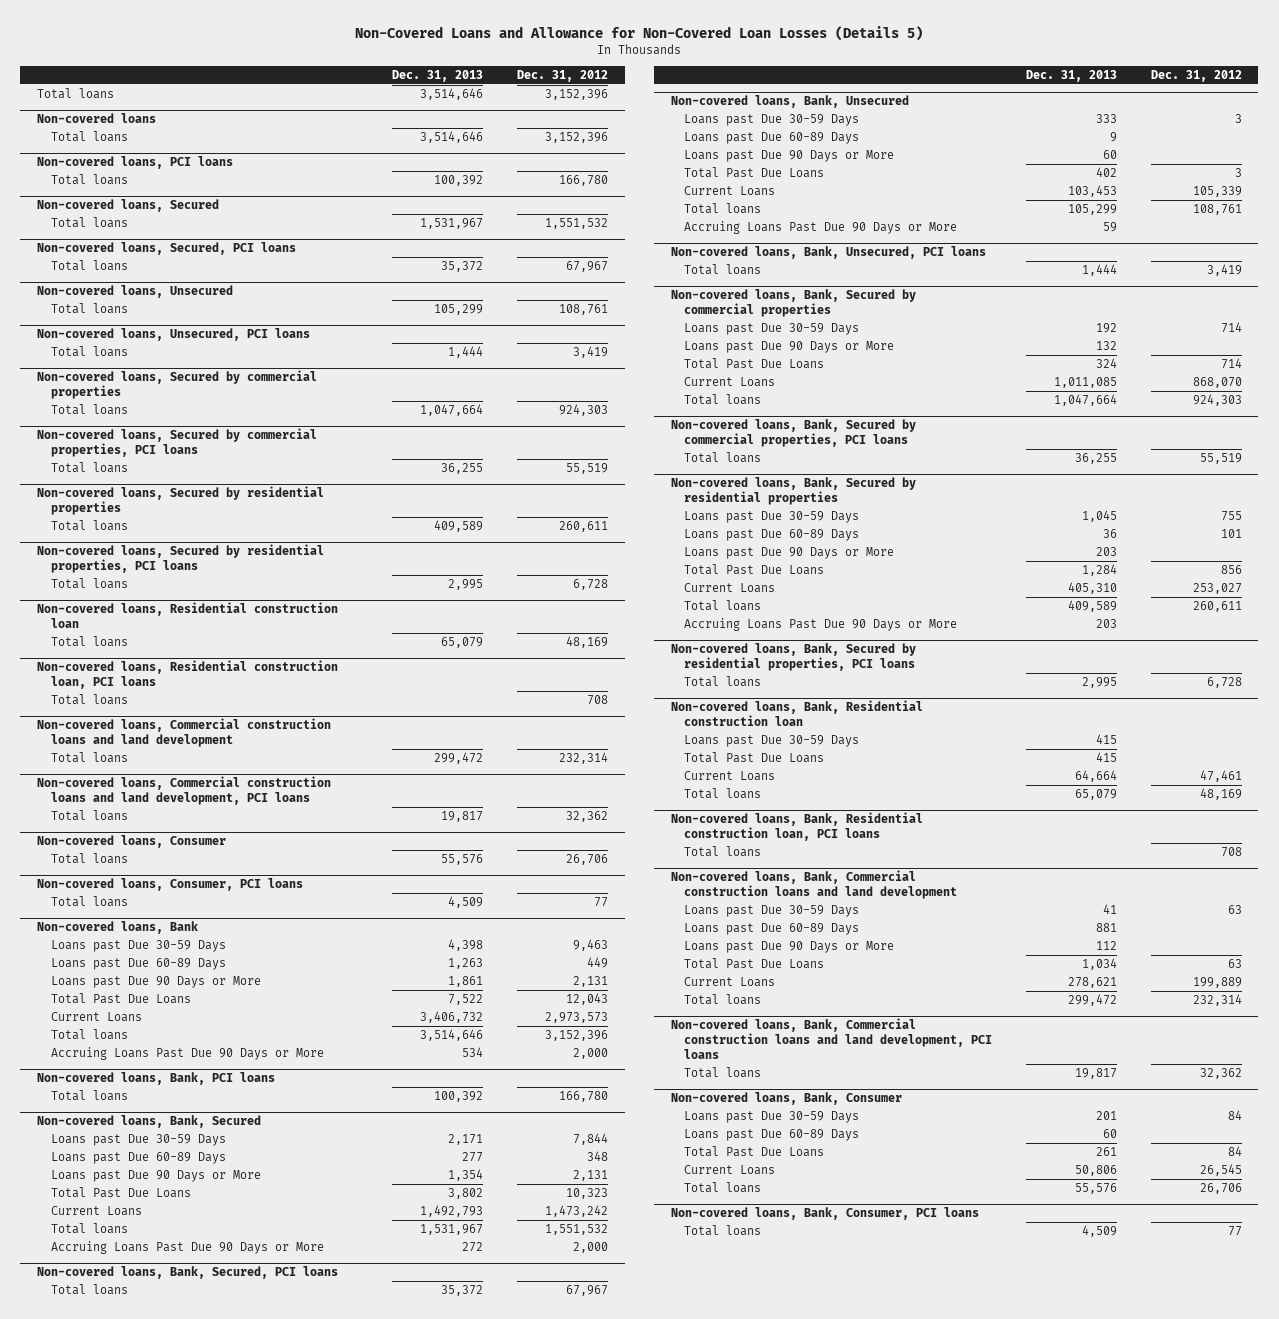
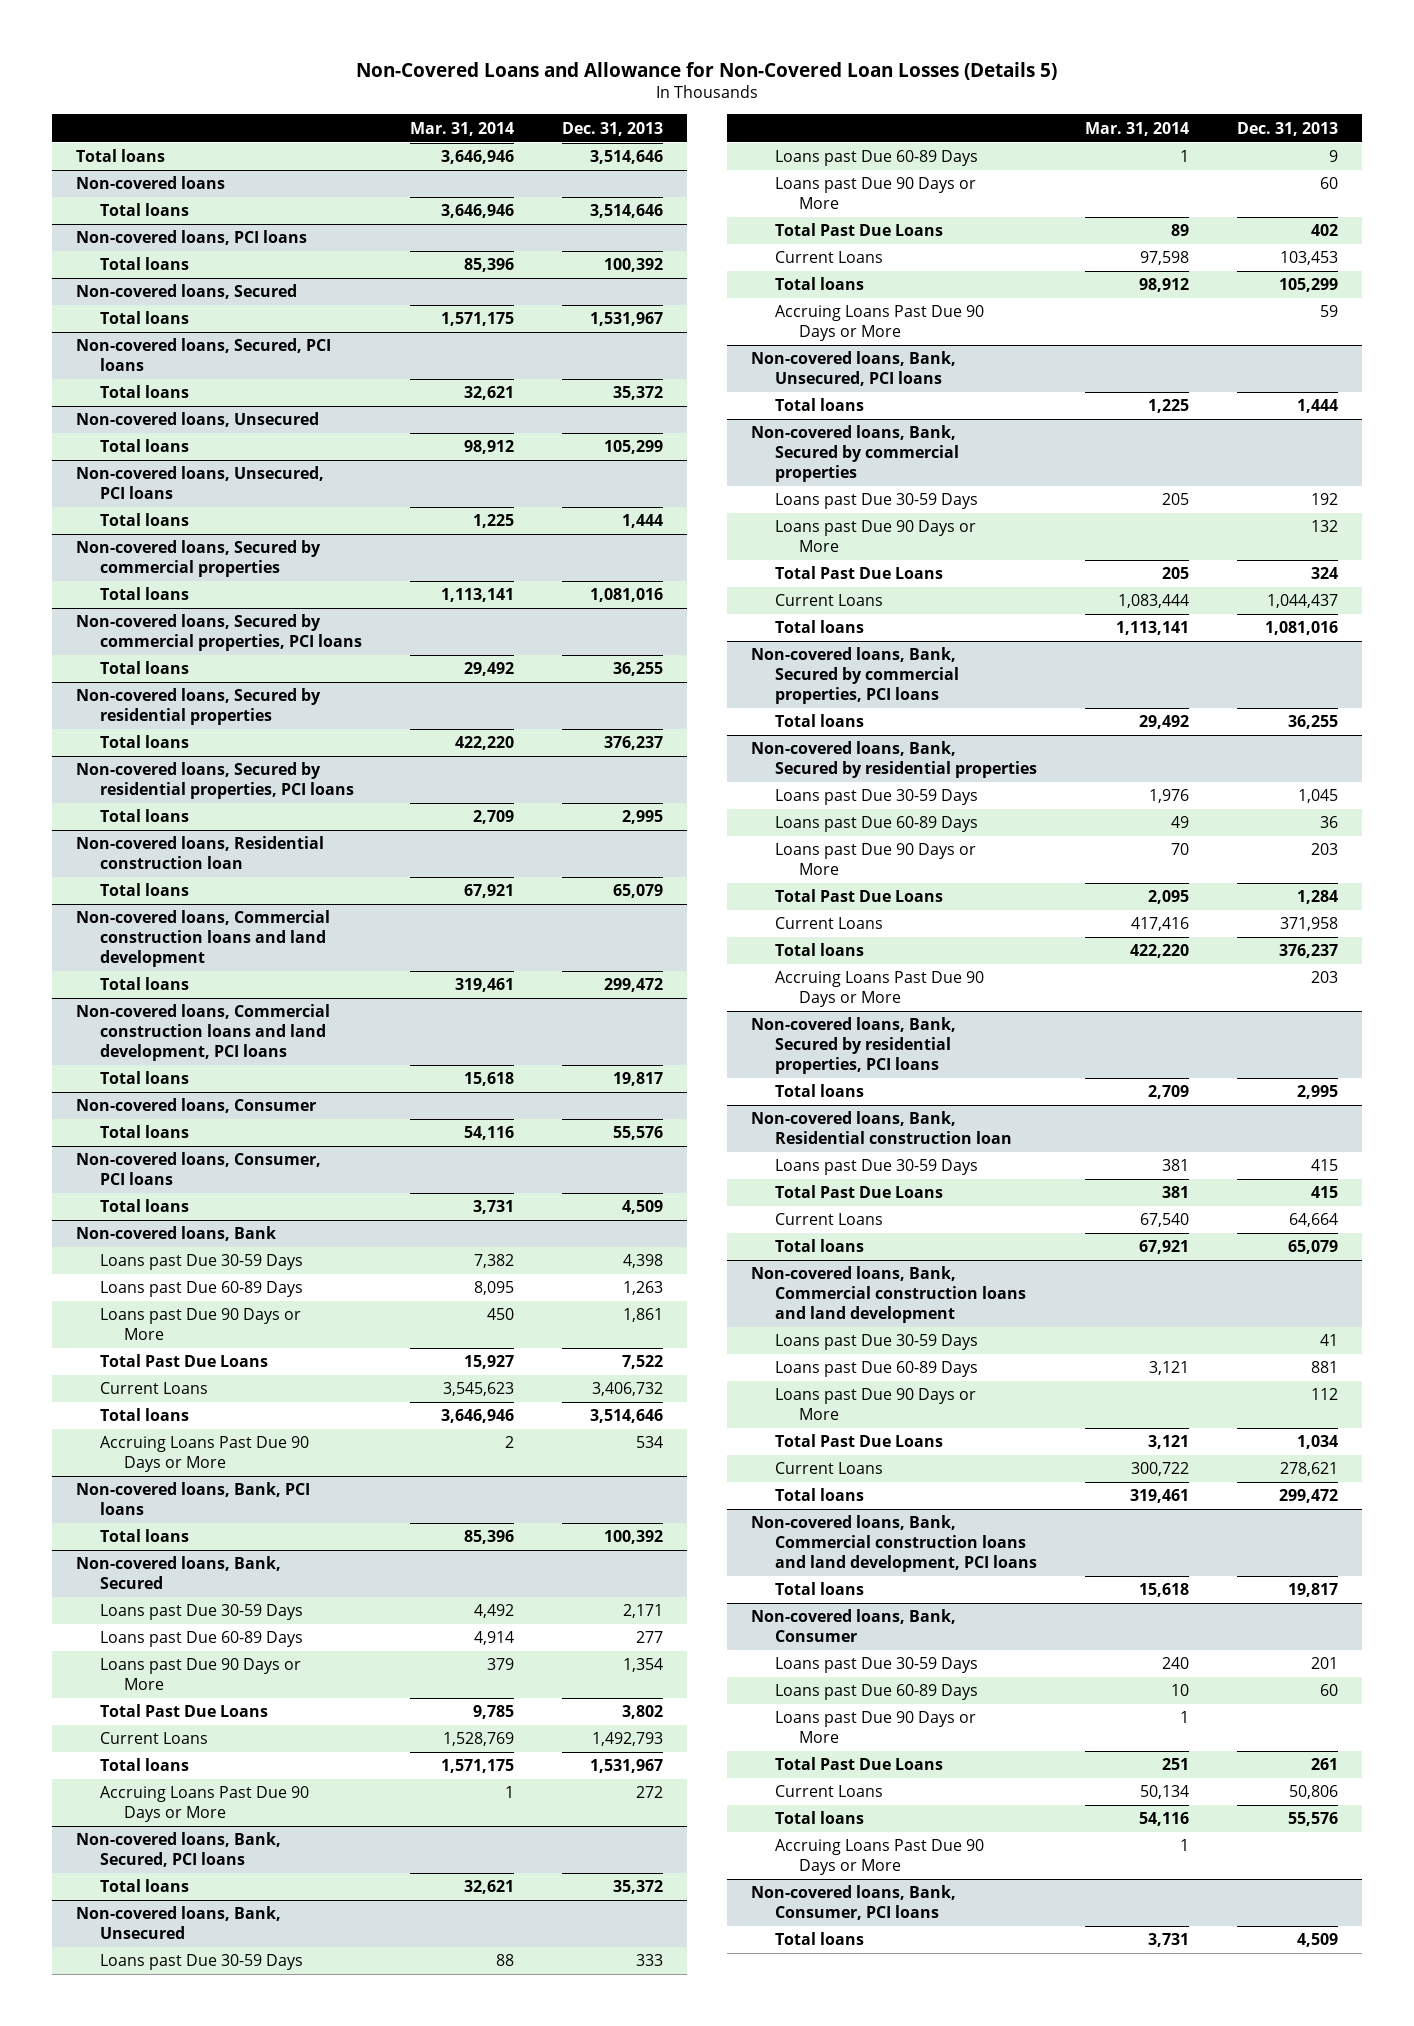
- | Dec. 31, 2013 | Dec. 31, 2012
+ | Mar. 31, 2014 | Dec. 31, 2013
@ Non-covered loans, Secured by commercial properties
- Total loans | 1,047,664 | 924,303
+ Total loans | 1,113,141 | 1,081,016
@ Non-covered loans, Secured by residential properties
- Total loans | 409,589 | 260,611
+ Total loans | 422,220 | 376,237
- Non-covered loans, Residential construction loan, PCI loans
- Total loans | | 708
@ Non-covered loans, Bank, Secured by commercial properties
- Current Loans | 1,011,085 | 868,070
- Total loans | 1,047,664 | 924,303
+ Current Loans | 1,083,444 | 1,044,437
+ Total loans | 1,113,141 | 1,081,016
@ Non-covered loans, Bank, Secured by residential properties
- Current Loans | 405,310 | 253,027
- Total loans | 409,589 | 260,611
+ Current Loans | 417,416 | 371,958
+ Total loans | 422,220 | 376,237
- Non-covered loans, Bank, Residential construction loan, PCI loans
- Total loans | | 708
@ Non-covered loans, Bank, Consumer
+ Loans past Due 90 Days or More | 1 |
+ Accruing Loans Past Due 90 Days or More | 1 |

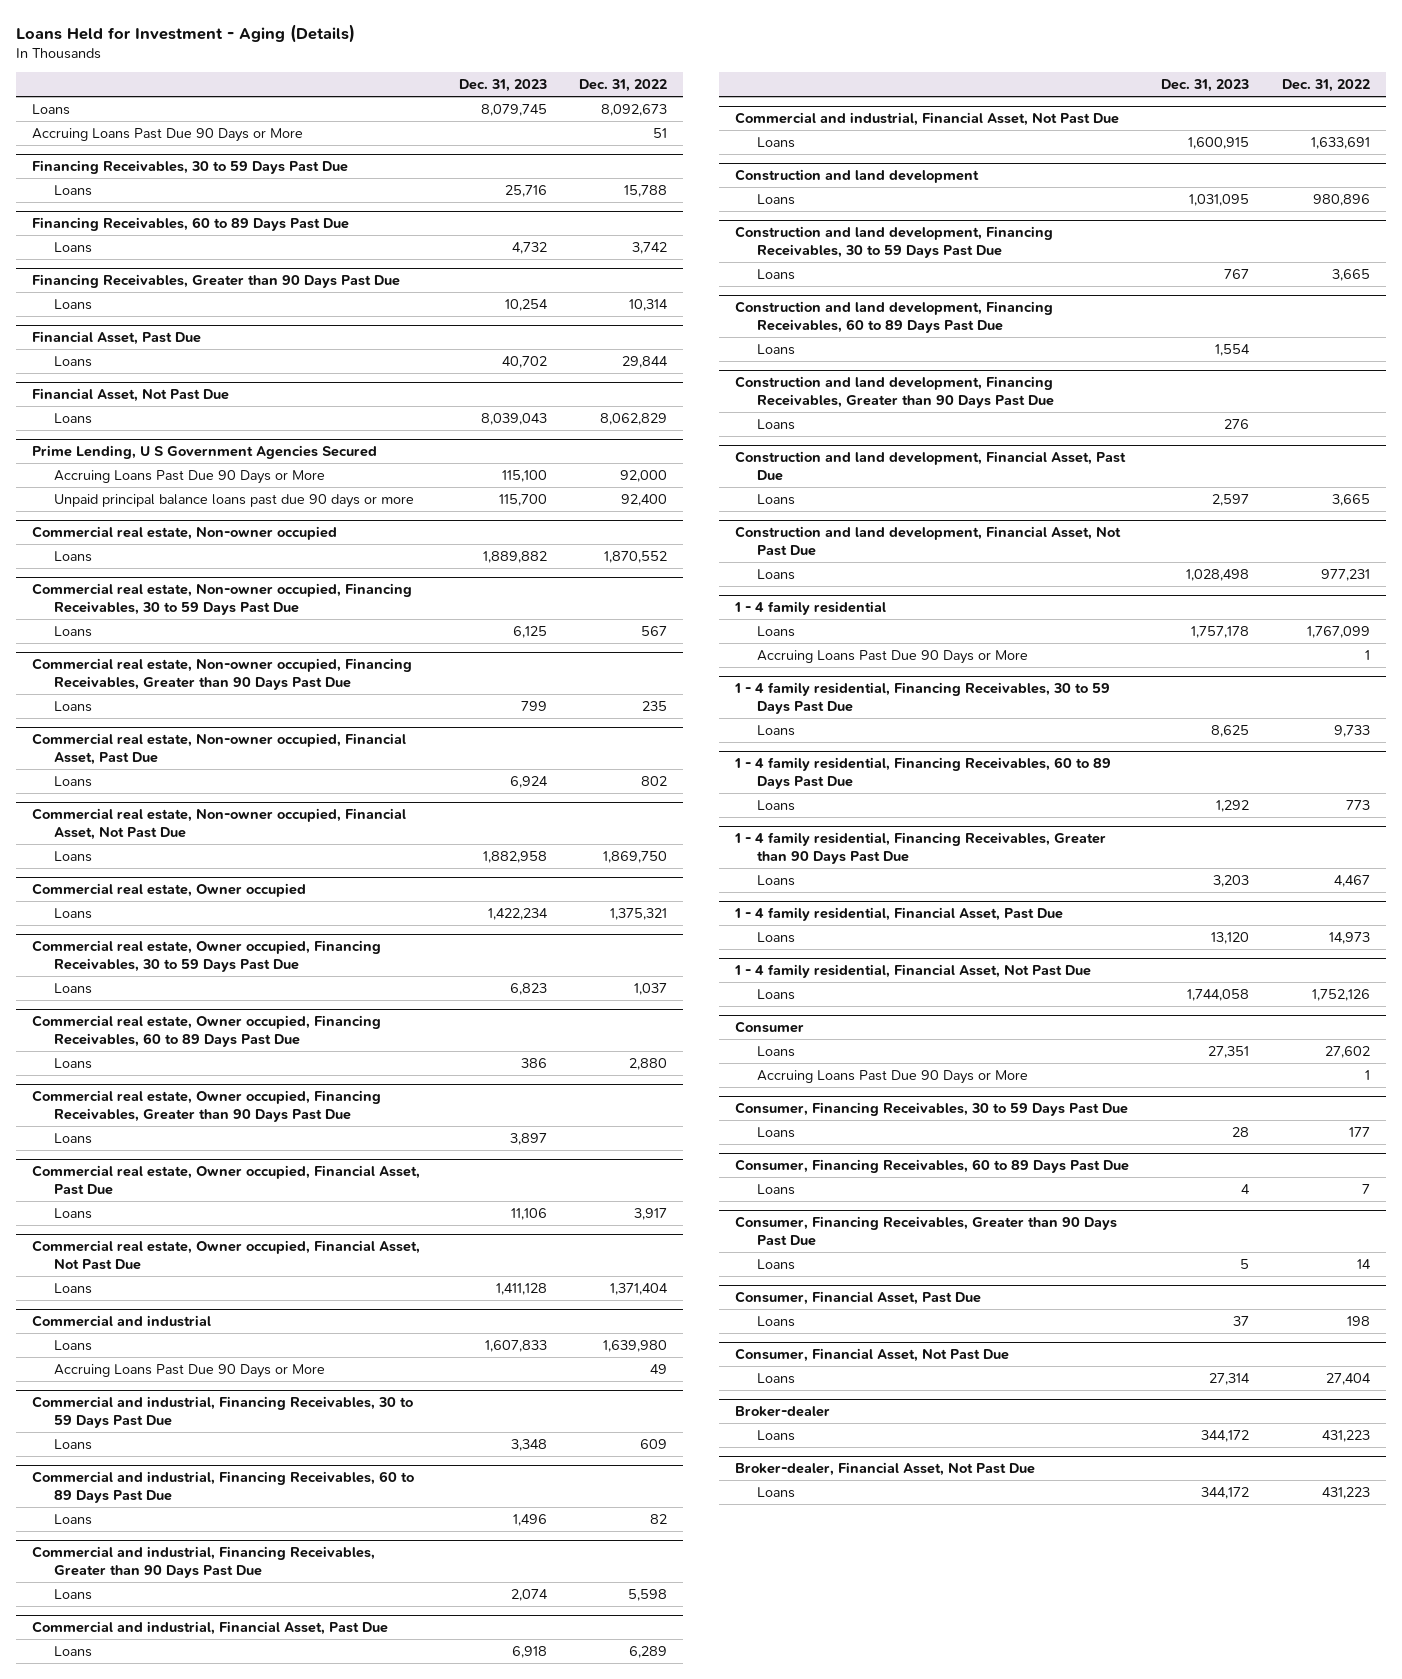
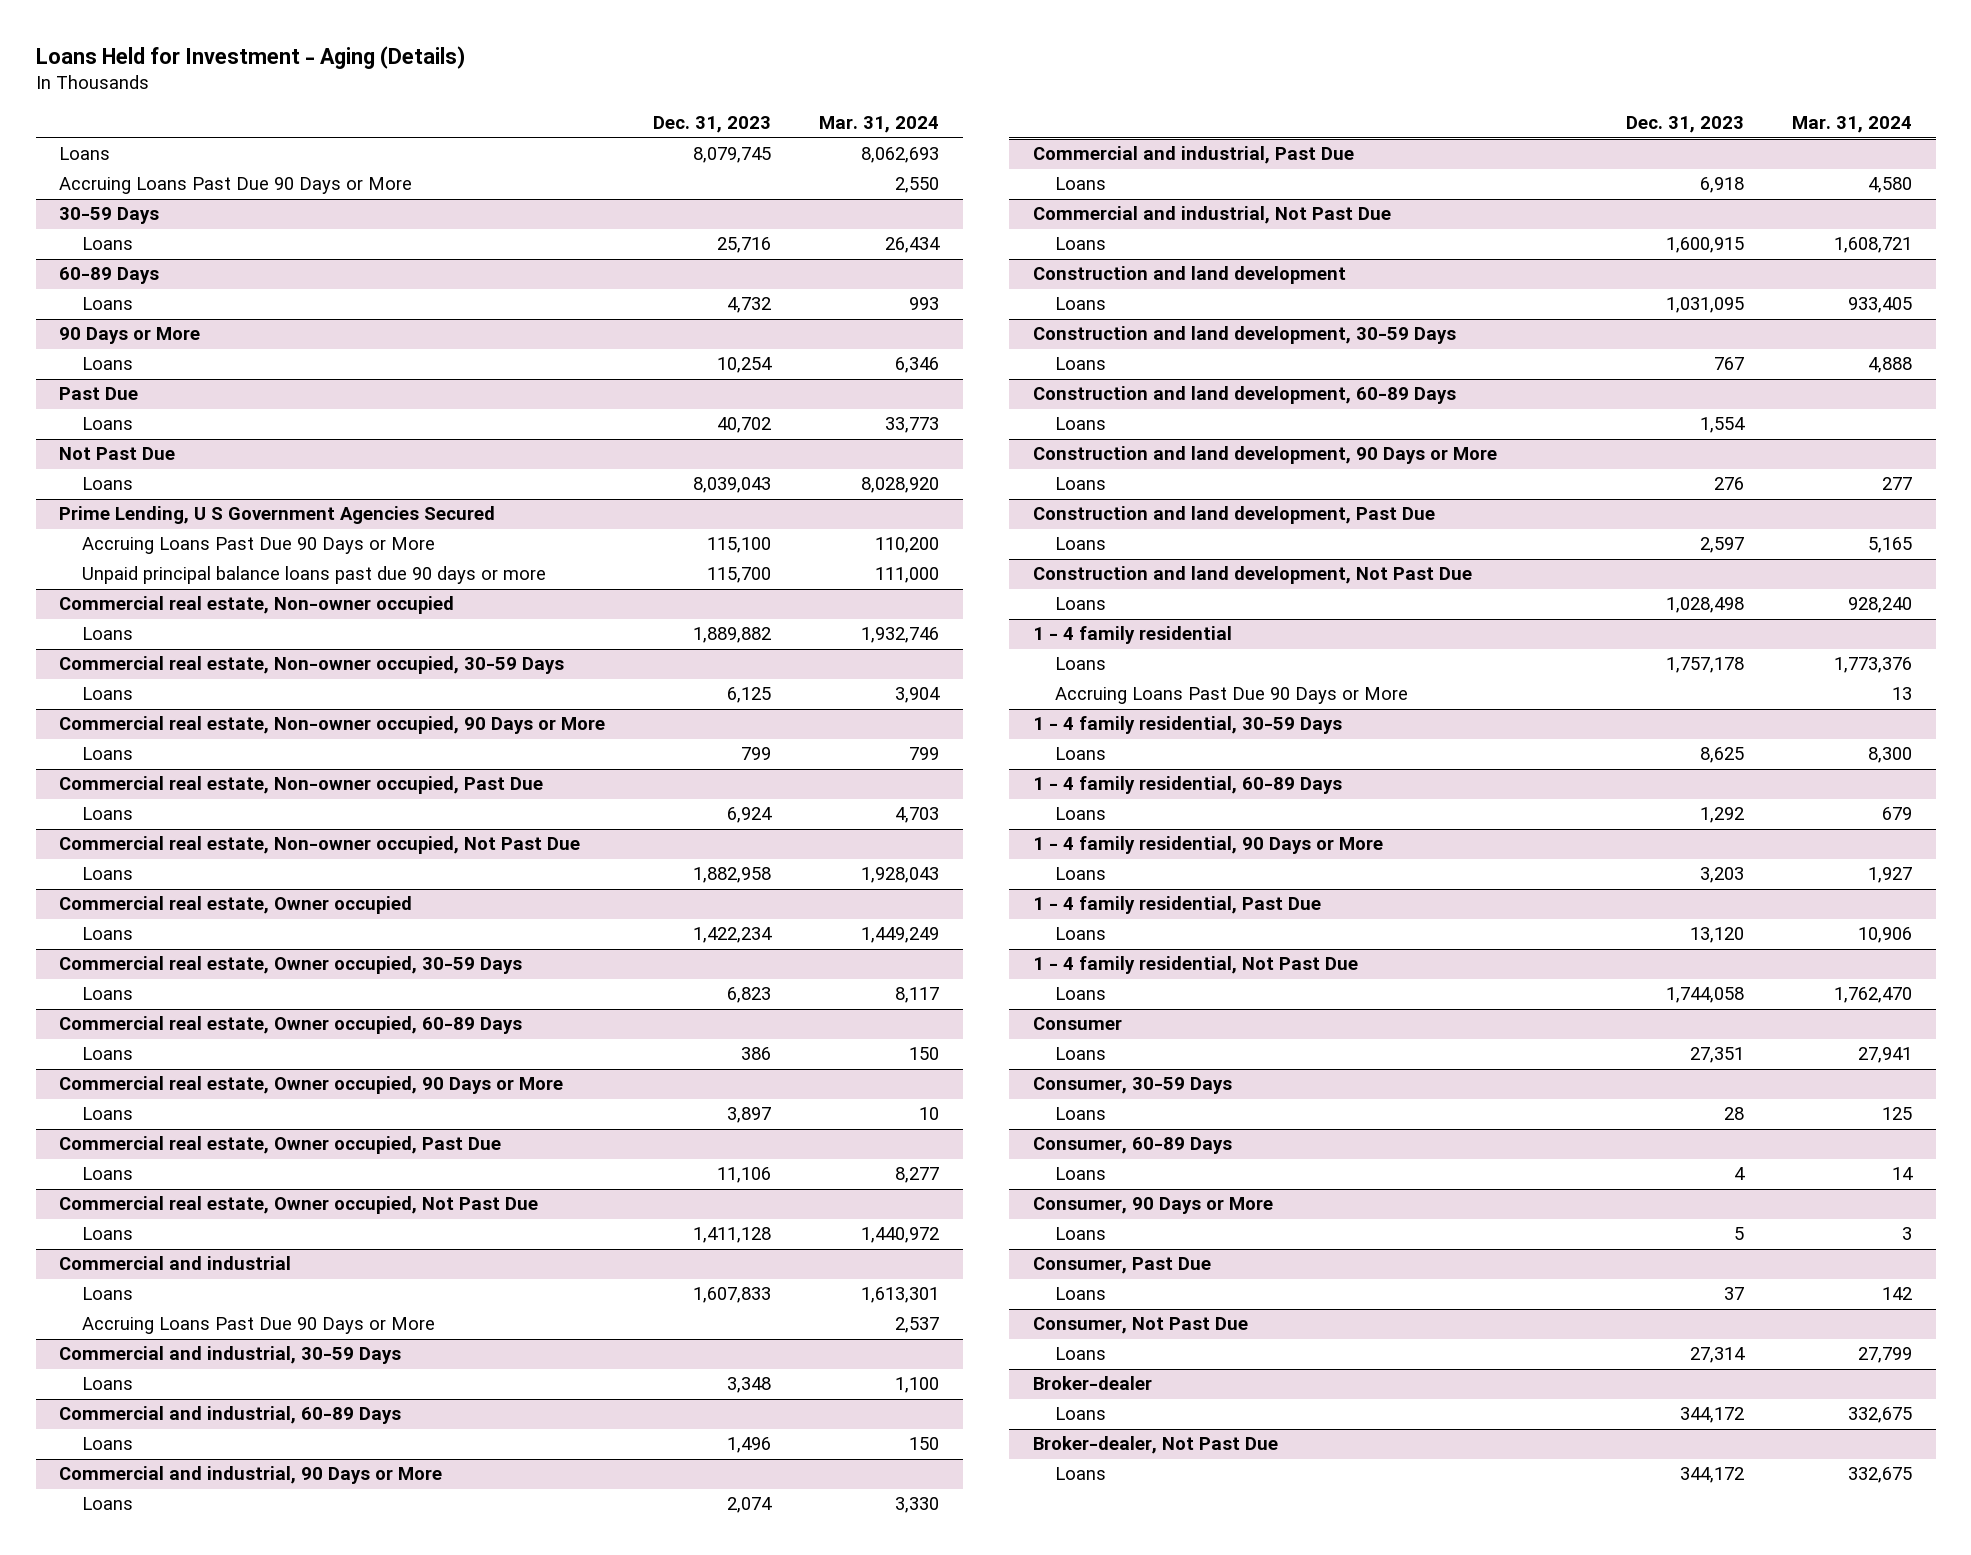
- | Dec. 31, 2023 | Dec. 31, 2022
+ | Dec. 31, 2023 | Mar. 31, 2024
- Financing Receivables, 30 to 59 Days Past Due
+ 30-59 Days
- Financing Receivables, 60 to 89 Days Past Due
+ 60-89 Days
- Financing Receivables, Greater than 90 Days Past Due
+ 90 Days or More
- Financial Asset, Past Due
+ Past Due
- Financial Asset, Not Past Due
+ Not Past Due
- Commercial real estate, Non-owner occupied, Financing Receivables, 30 to 59 Days Past Due
+ Commercial real estate, Non-owner occupied, 30-59 Days
- Commercial real estate, Non-owner occupied, Financing Receivables, Greater than 90 Days Past Due
+ Commercial real estate, Non-owner occupied, 90 Days or More
- Commercial real estate, Non-owner occupied, Financial Asset, Past Due
+ Commercial real estate, Non-owner occupied, Past Due
- Commercial real estate, Non-owner occupied, Financial Asset, Not Past Due
+ Commercial real estate, Non-owner occupied, Not Past Due
- Commercial real estate, Owner occupied, Financing Receivables, 30 to 59 Days Past Due
+ Commercial real estate, Owner occupied, 30-59 Days
- Commercial real estate, Owner occupied, Financing Receivables, 60 to 89 Days Past Due
+ Commercial real estate, Owner occupied, 60-89 Days
- Commercial real estate, Owner occupied, Financing Receivables, Greater than 90 Days Past Due
+ Commercial real estate, Owner occupied, 90 Days or More
- Commercial real estate, Owner occupied, Financial Asset, Past Due
+ Commercial real estate, Owner occupied, Past Due
- Commercial real estate, Owner occupied, Financial Asset, Not Past Due
+ Commercial real estate, Owner occupied, Not Past Due
- Commercial and industrial, Financing Receivables, 30 to 59 Days Past Due
+ Commercial and industrial, 30-59 Days
- Commercial and industrial, Financing Receivables, 60 to 89 Days Past Due
+ Commercial and industrial, 60-89 Days
- Commercial and industrial, Financing Receivables, Greater than 90 Days Past Due
+ Commercial and industrial, 90 Days or More
- Commercial and industrial, Financial Asset, Past Due
+ Commercial and industrial, Past Due
- Commercial and industrial, Financial Asset, Not Past Due
+ Commercial and industrial, Not Past Due
- Construction and land development, Financing Receivables, 30 to 59 Days Past Due
+ Construction and land development, 30-59 Days
- Construction and land development, Financing Receivables, 60 to 89 Days Past Due
+ Construction and land development, 60-89 Days
- Construction and land development, Financing Receivables, Greater than 90 Days Past Due
+ Construction and land development, 90 Days or More
- Construction and land development, Financial Asset, Past Due
+ Construction and land development, Past Due
- Construction and land development, Financial Asset, Not Past Due
+ Construction and land development, Not Past Due
- 1 - 4 family residential, Financing Receivables, 30 to 59 Days Past Due
+ 1 - 4 family residential, 30-59 Days
- 1 - 4 family residential, Financing Receivables, 60 to 89 Days Past Due
+ 1 - 4 family residential, 60-89 Days
- 1 - 4 family residential, Financing Receivables, Greater than 90 Days Past Due
+ 1 - 4 family residential, 90 Days or More
- 1 - 4 family residential, Financial Asset, Past Due
+ 1 - 4 family residential, Past Due
- 1 - 4 family residential, Financial Asset, Not Past Due
+ 1 - 4 family residential, Not Past Due
@ Consumer
- Accruing Loans Past Due 90 Days or More | | 1
- Consumer, Financing Receivables, 30 to 59 Days Past Due
+ Consumer, 30-59 Days
- Consumer, Financing Receivables, 60 to 89 Days Past Due
+ Consumer, 60-89 Days
- Consumer, Financing Receivables, Greater than 90 Days Past Due
+ Consumer, 90 Days or More
- Consumer, Financial Asset, Past Due
+ Consumer, Past Due
- Consumer, Financial Asset, Not Past Due
+ Consumer, Not Past Due
- Broker-dealer, Financial Asset, Not Past Due
+ Broker-dealer, Not Past Due

